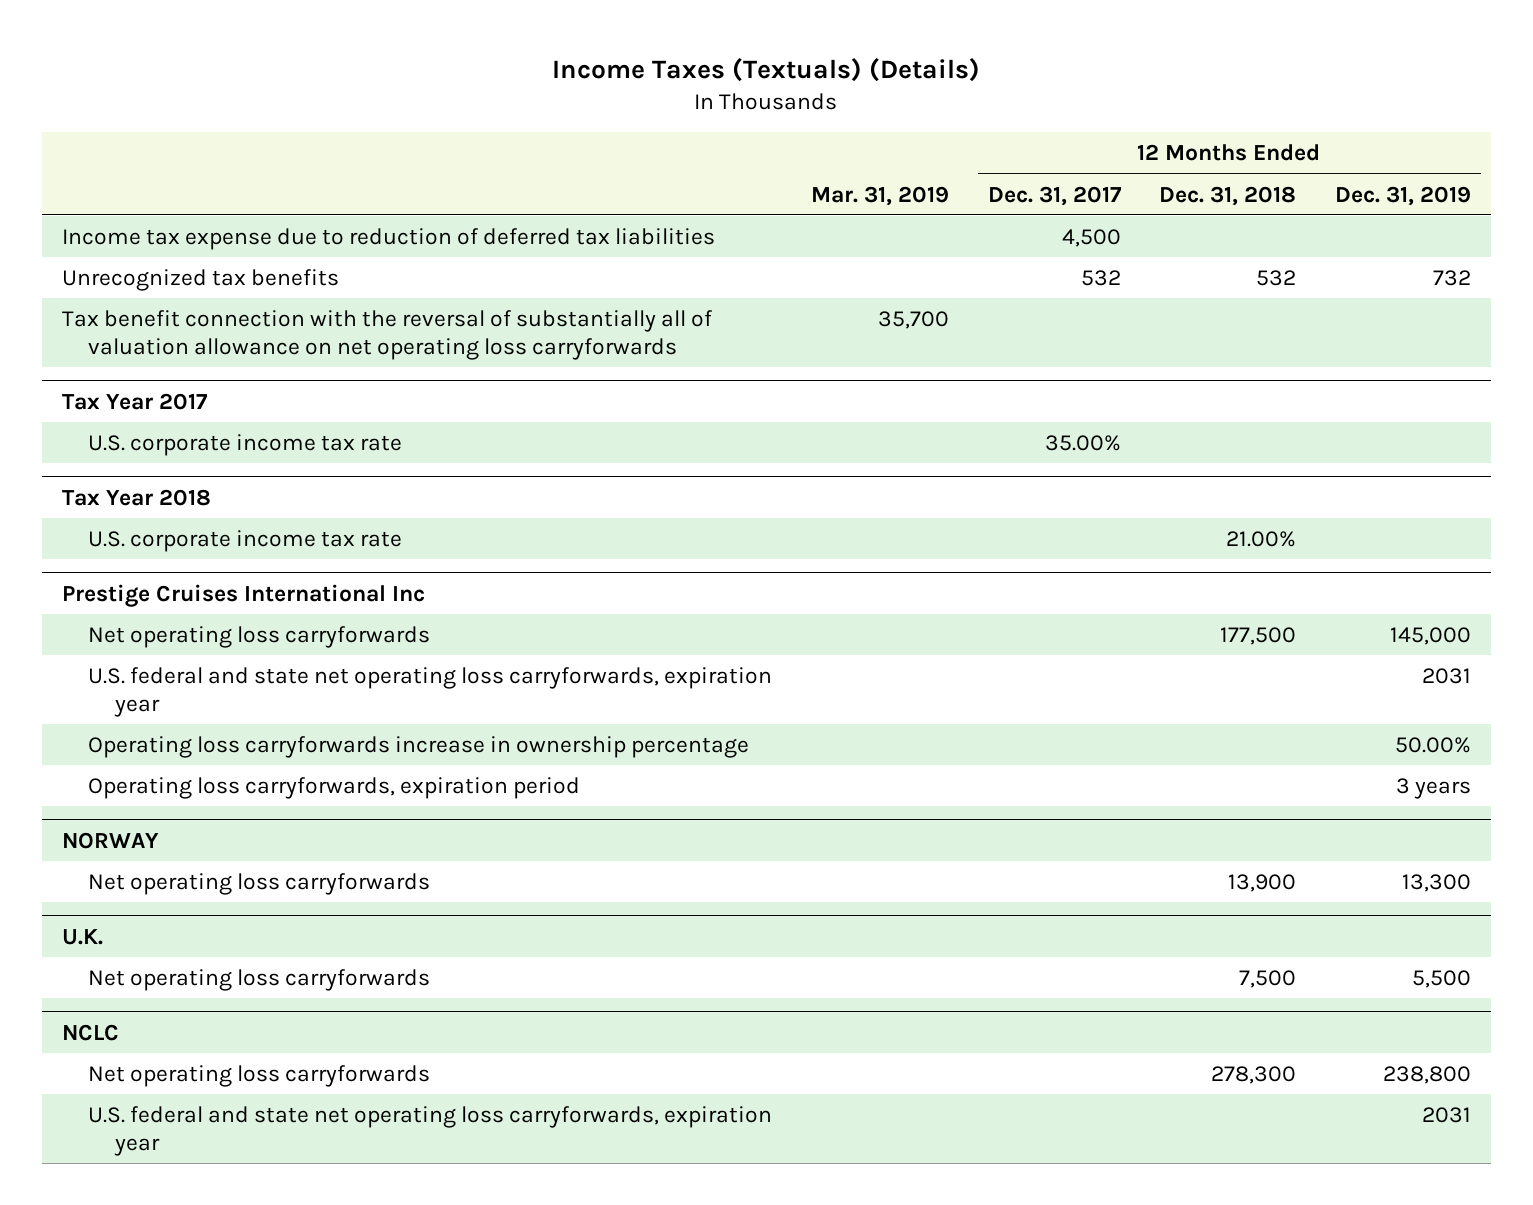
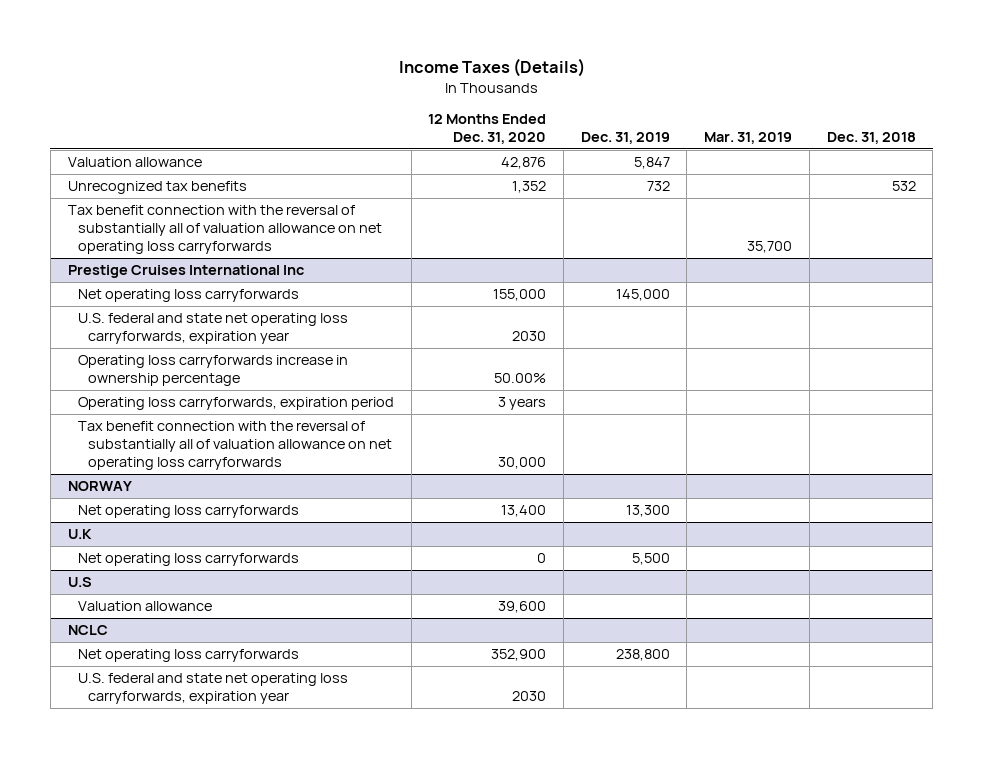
- Income Taxes (Textuals) (Details)
+ Income Taxes (Details)
- | Mar. 31, 2019 | 12 Months Ended Dec. 31, 2017 | 12 Months Ended Dec. 31, 2018 | 12 Months Ended Dec. 31, 2019
+ | 12 Months Ended Dec. 31, 2020 | Dec. 31, 2019 | Mar. 31, 2019 | Dec. 31, 2018
- Income tax expense due to reduction of deferred tax liabilities | | 4,500 | |
+ Valuation allowance | 42,876 | 5,847 | |
- Tax Year 2017
- U.S. corporate income tax rate | | 35.00% | |
- Tax Year 2018
- U.S. corporate income tax rate | | | 21.00% |
@ Prestige Cruises International Inc
+ Tax benefit connection with the reversal of substantially all of valuation allowance on net operating loss carryforwards | 30,000 | | |
- U.K.
+ U.K
+ U.S
+ Valuation allowance | 39,600 | | |

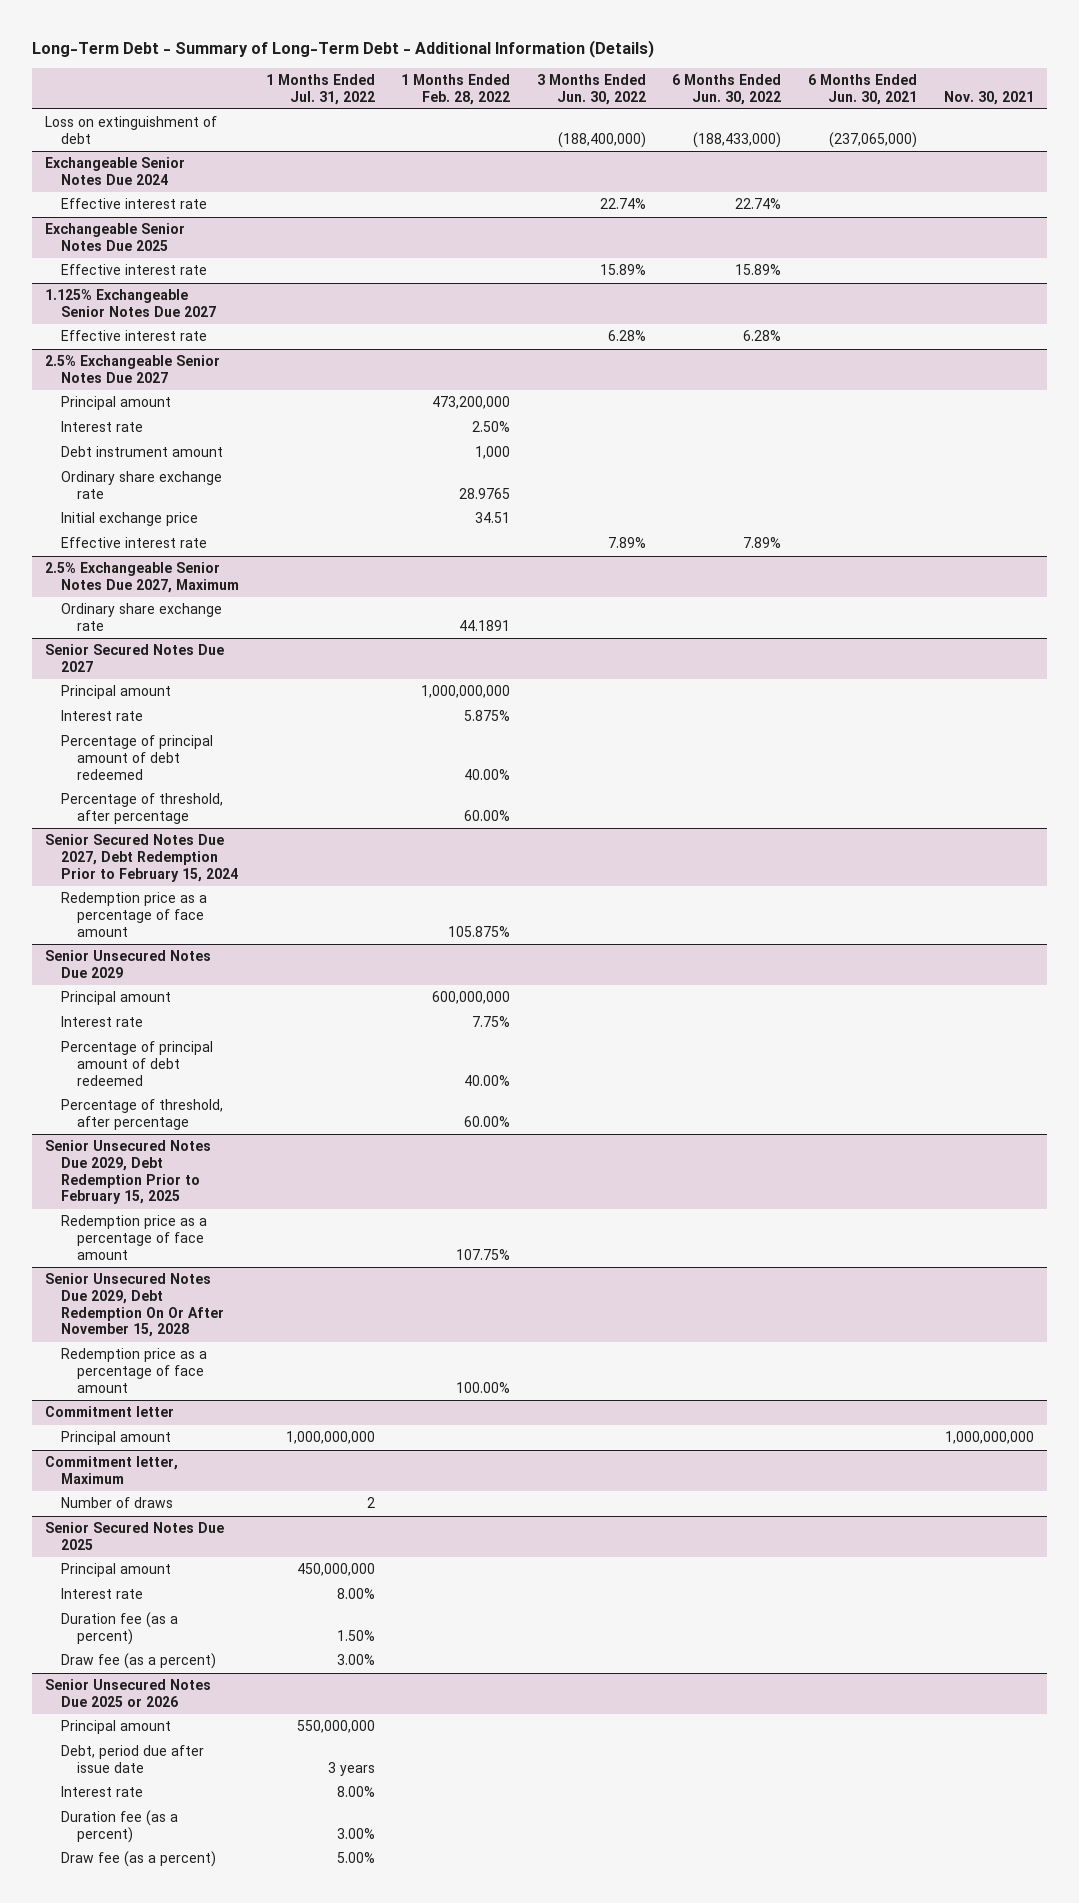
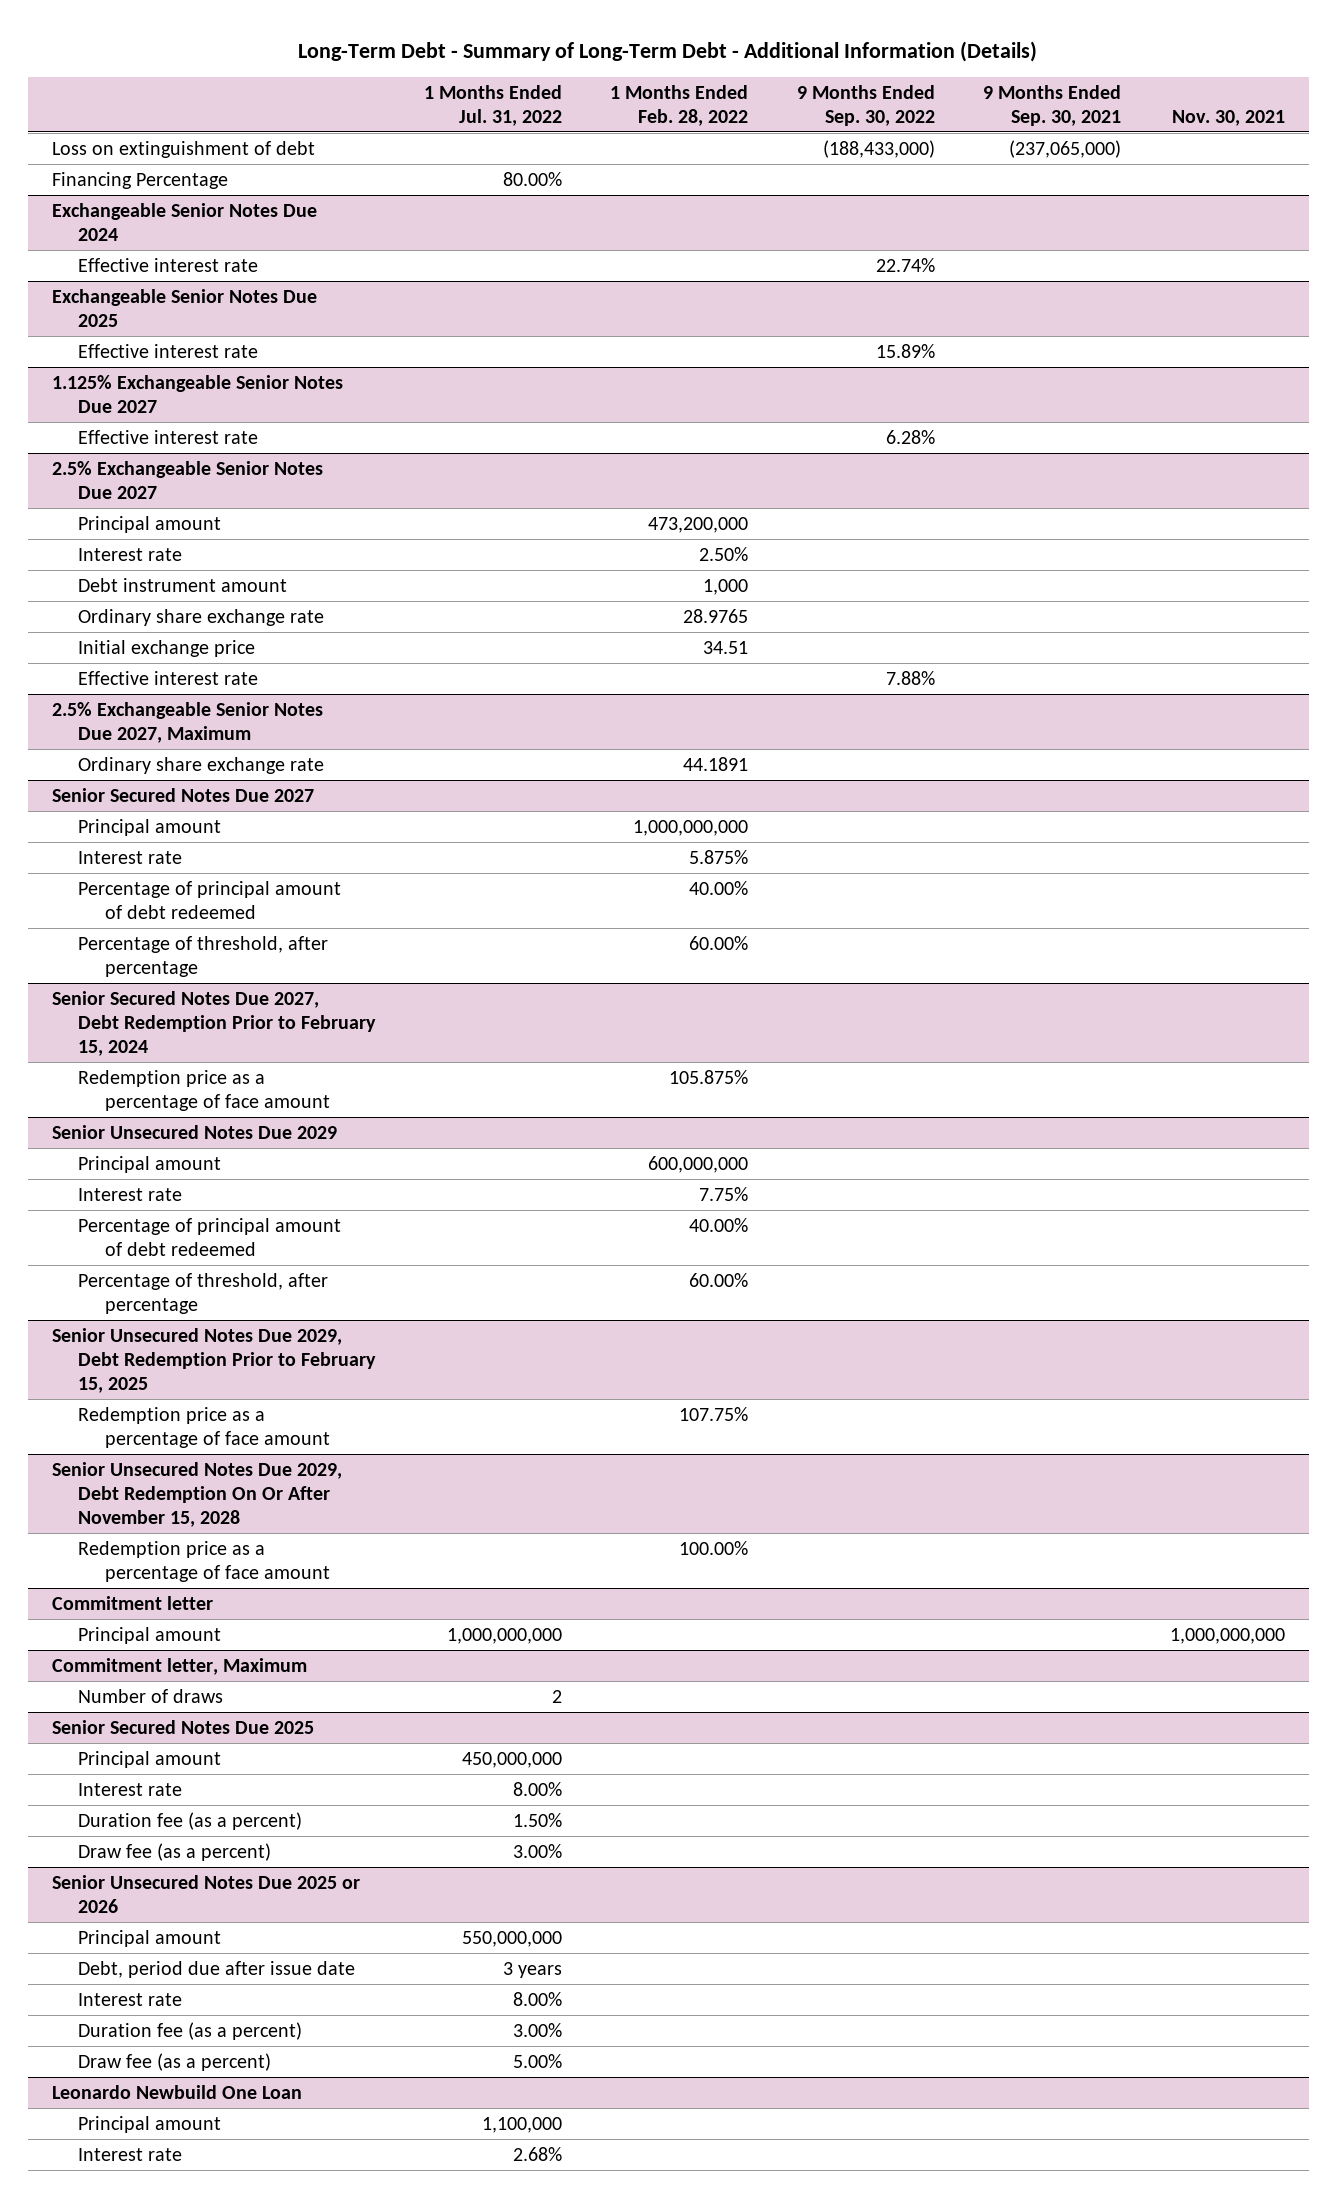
- | 1 Months Ended Jul. 31, 2022 | 1 Months Ended Feb. 28, 2022 | 3 Months Ended Jun. 30, 2022 | 6 Months Ended Jun. 30, 2022 | 6 Months Ended Jun. 30, 2021 | Nov. 30, 2021
+ | 1 Months Ended Jul. 31, 2022 | 1 Months Ended Feb. 28, 2022 | 9 Months Ended Sep. 30, 2022 | 9 Months Ended Sep. 30, 2021 | Nov. 30, 2021
+ Financing Percentage | 80.00% | | | |
+ Leonardo Newbuild One Loan
+ Principal amount | 1,100,000 | | | |
+ Interest rate | 2.68% | | | |

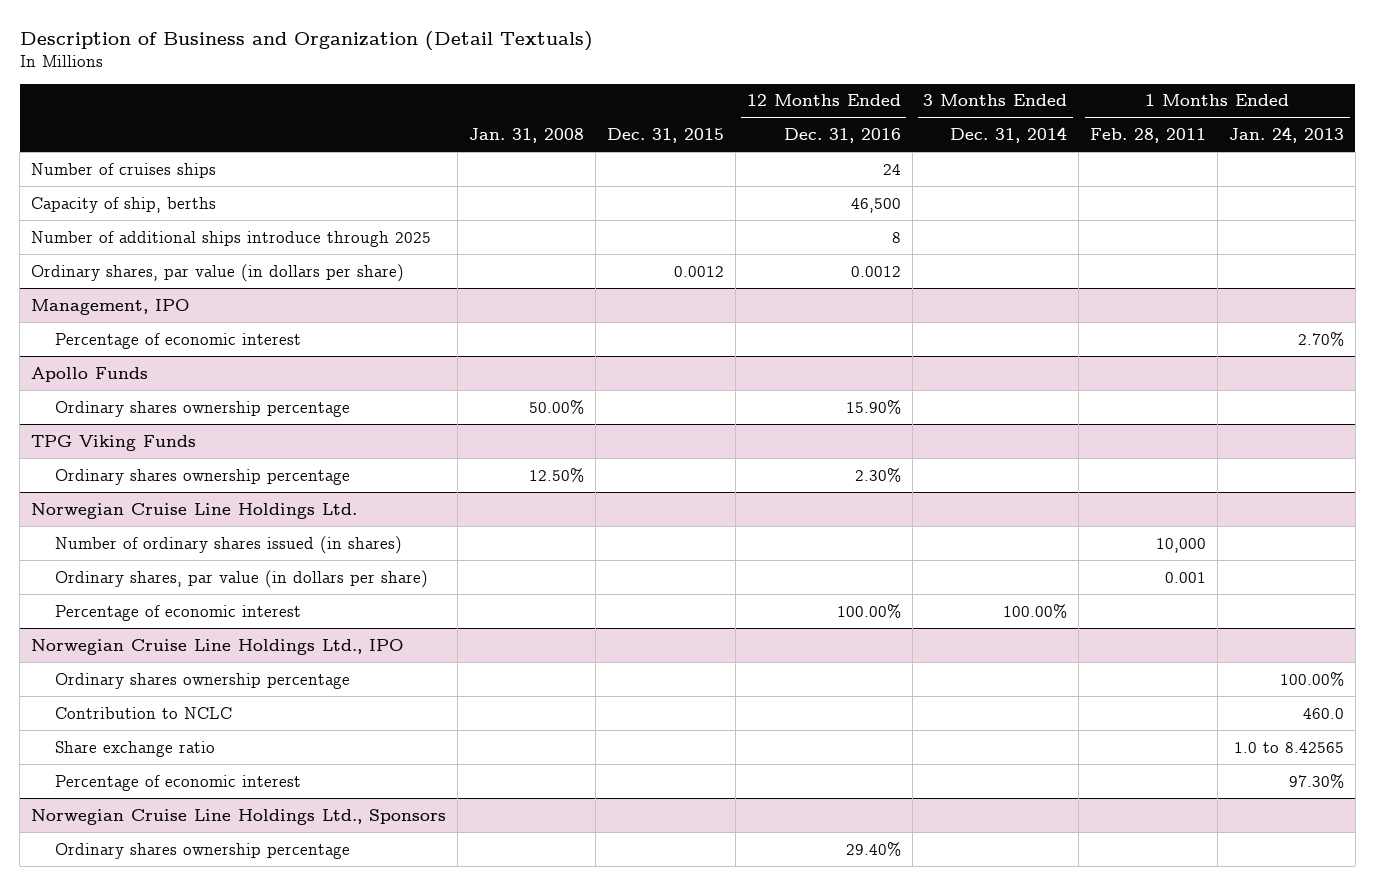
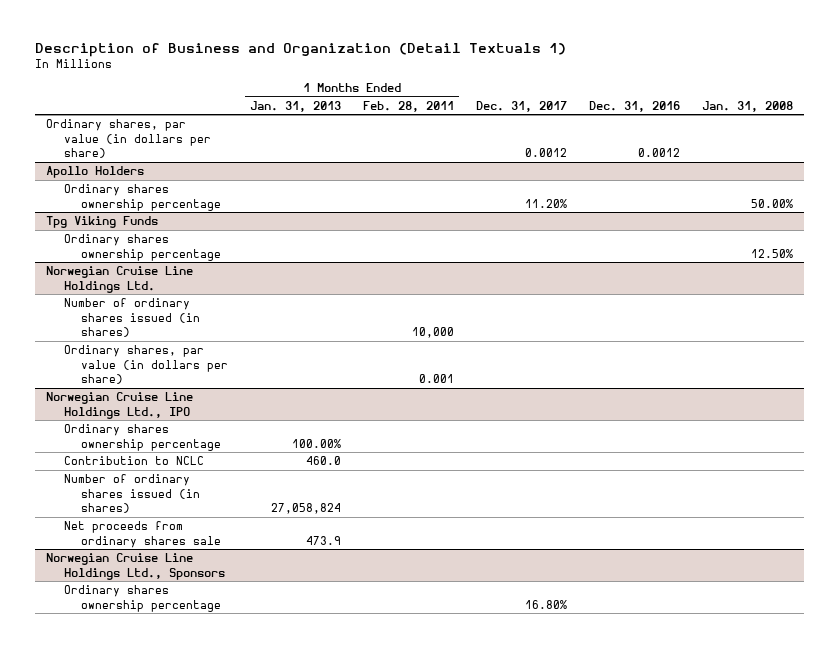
- Description of Business and Organization (Detail Textuals)
+ Description of Business and Organization (Detail Textuals 1)
- | Jan. 31, 2008 | Dec. 31, 2015 | 12 Months Ended Dec. 31, 2016 | 3 Months Ended Dec. 31, 2014 | 1 Months Ended Feb. 28, 2011 | 1 Months Ended Jan. 24, 2013
+ | 1 Months Ended Jan. 31, 2013 | 1 Months Ended Feb. 28, 2011 | Dec. 31, 2017 | Dec. 31, 2016 | Jan. 31, 2008
- Number of cruises ships | | | 24 | | |
- Capacity of ship, berths | | | 46,500 | | |
- Number of additional ships introduce through 2025 | | | 8 | | |
- Management, IPO
- Percentage of economic interest | | | | | | 2.70%
- Apollo Funds
+ Apollo Holders
- TPG Viking Funds
+ Tpg Viking Funds
@ Norwegian Cruise Line Holdings Ltd.
- Percentage of economic interest | | | 100.00% | 100.00% | |
@ Norwegian Cruise Line Holdings Ltd., IPO
- Share exchange ratio | | | | | | 1.0 to 8.42565
- Percentage of economic interest | | | | | | 97.30%
+ Number of ordinary shares issued (in shares) | 27,058,824 | | | |
+ Net proceeds from ordinary shares sale | 473.9 | | | |

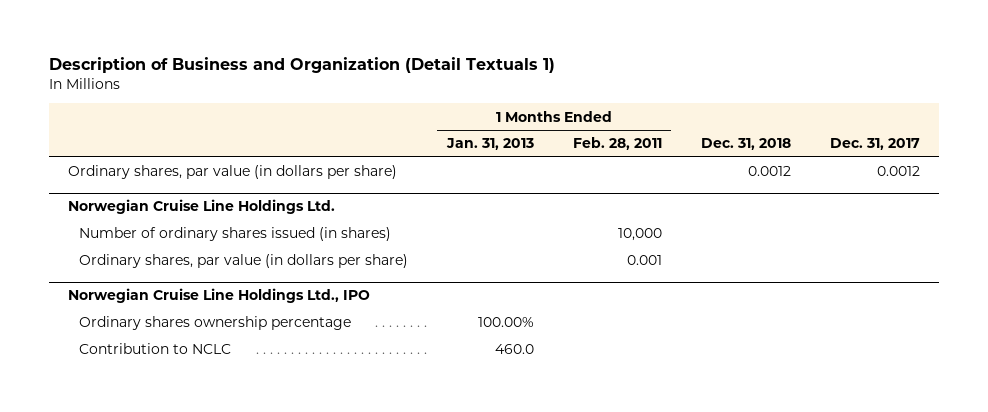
- | 1 Months Ended Jan. 31, 2013 | 1 Months Ended Feb. 28, 2011 | Dec. 31, 2017 | Dec. 31, 2016 | Jan. 31, 2008
+ | 1 Months Ended Jan. 31, 2013 | 1 Months Ended Feb. 28, 2011 | Dec. 31, 2018 | Dec. 31, 2017
- Apollo Holders
- Ordinary shares ownership percentage | | | 11.20% | | 50.00%
- Tpg Viking Funds
- Ordinary shares ownership percentage | | | | | 12.50%
@ Norwegian Cruise Line Holdings Ltd., IPO
- Number of ordinary shares issued (in shares) | 27,058,824 | | | |
- Net proceeds from ordinary shares sale | 473.9 | | | |
- Norwegian Cruise Line Holdings Ltd., Sponsors
- Ordinary shares ownership percentage | | | 16.80% | |

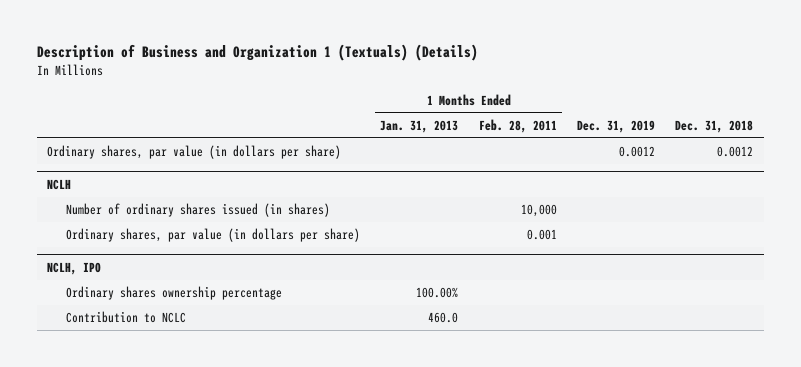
- Description of Business and Organization (Detail Textuals 1)
+ Description of Business and Organization 1 (Textuals) (Details)
- | 1 Months Ended Jan. 31, 2013 | 1 Months Ended Feb. 28, 2011 | Dec. 31, 2018 | Dec. 31, 2017
+ | 1 Months Ended Jan. 31, 2013 | 1 Months Ended Feb. 28, 2011 | Dec. 31, 2019 | Dec. 31, 2018
- Norwegian Cruise Line Holdings Ltd.
+ NCLH
- Norwegian Cruise Line Holdings Ltd., IPO
+ NCLH, IPO

